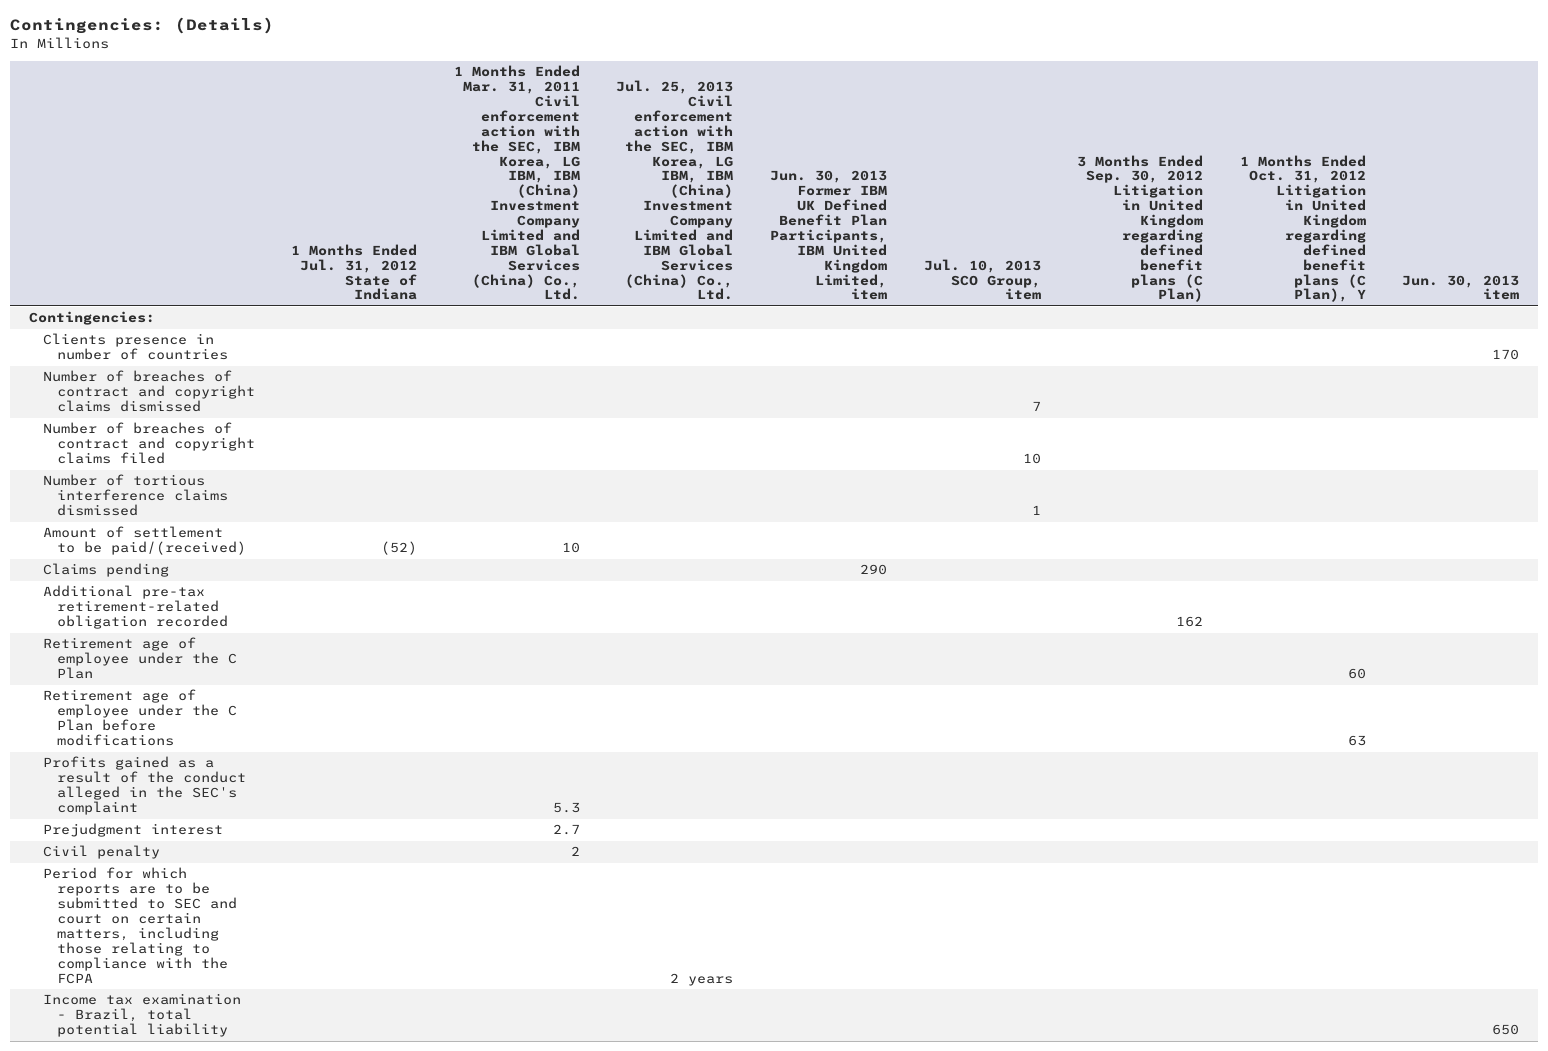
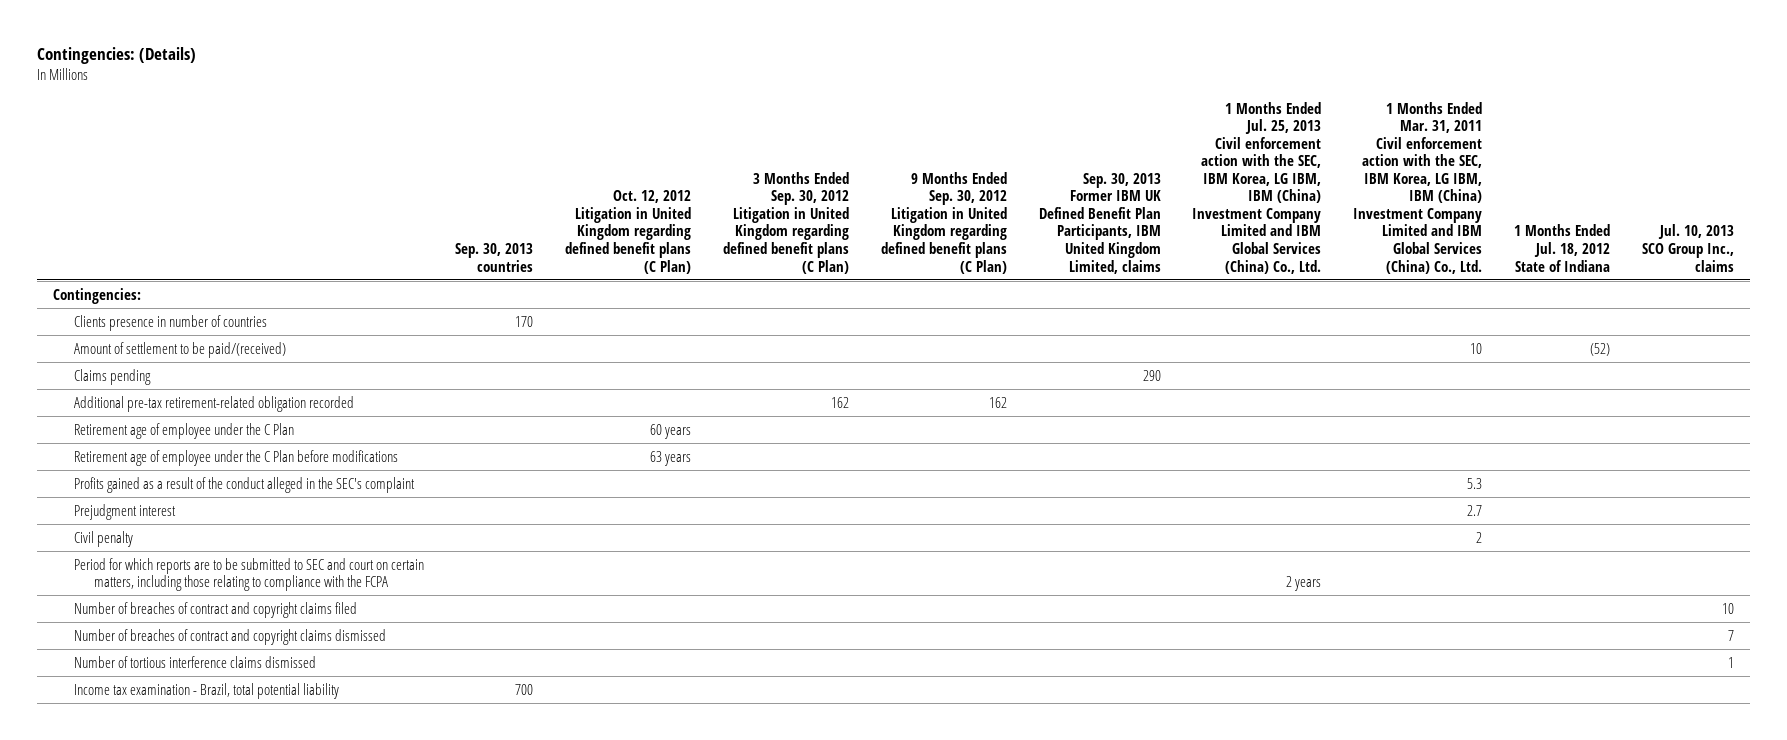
- | 1 Months Ended Jul. 31, 2012 State of Indiana | 1 Months Ended Mar. 31, 2011 Civil enforcement action with the SEC, IBM Korea, LG IBM, IBM (China) Investment Company Limited and IBM Global Services (China) Co., Ltd. | Jul. 25, 2013 Civil enforcement action with the SEC, IBM Korea, LG IBM, IBM (China) Investment Company Limited and IBM Global Services (China) Co., Ltd. | Jun. 30, 2013 Former IBM UK Defined Benefit Plan Participants, IBM United Kingdom Limited, item | Jul. 10, 2013 SCO Group, item | 3 Months Ended Sep. 30, 2012 Litigation in United Kingdom regarding defined benefit plans (C Plan) | 1 Months Ended Oct. 31, 2012 Litigation in United Kingdom regarding defined benefit plans (C Plan), Y | Jun. 30, 2013 item
+ | Sep. 30, 2013 countries | Oct. 12, 2012 Litigation in United Kingdom regarding defined benefit plans (C Plan) | 3 Months Ended Sep. 30, 2012 Litigation in United Kingdom regarding defined benefit plans (C Plan) | 9 Months Ended Sep. 30, 2012 Litigation in United Kingdom regarding defined benefit plans (C Plan) | Sep. 30, 2013 Former IBM UK Defined Benefit Plan Participants, IBM United Kingdom Limited, claims | 1 Months Ended Jul. 25, 2013 Civil enforcement action with the SEC, IBM Korea, LG IBM, IBM (China) Investment Company Limited and IBM Global Services (China) Co., Ltd. | 1 Months Ended Mar. 31, 2011 Civil enforcement action with the SEC, IBM Korea, LG IBM, IBM (China) Investment Company Limited and IBM Global Services (China) Co., Ltd. | 1 Months Ended Jul. 18, 2012 State of Indiana | Jul. 10, 2013 SCO Group Inc., claims
moved down: Number of breaches of contract and copyright claims filed | | | | | | | | | 10
moved down: Number of breaches of contract and copyright claims dismissed | | | | | | | | | 7
moved down: Number of tortious interference claims dismissed | | | | | | | | | 1

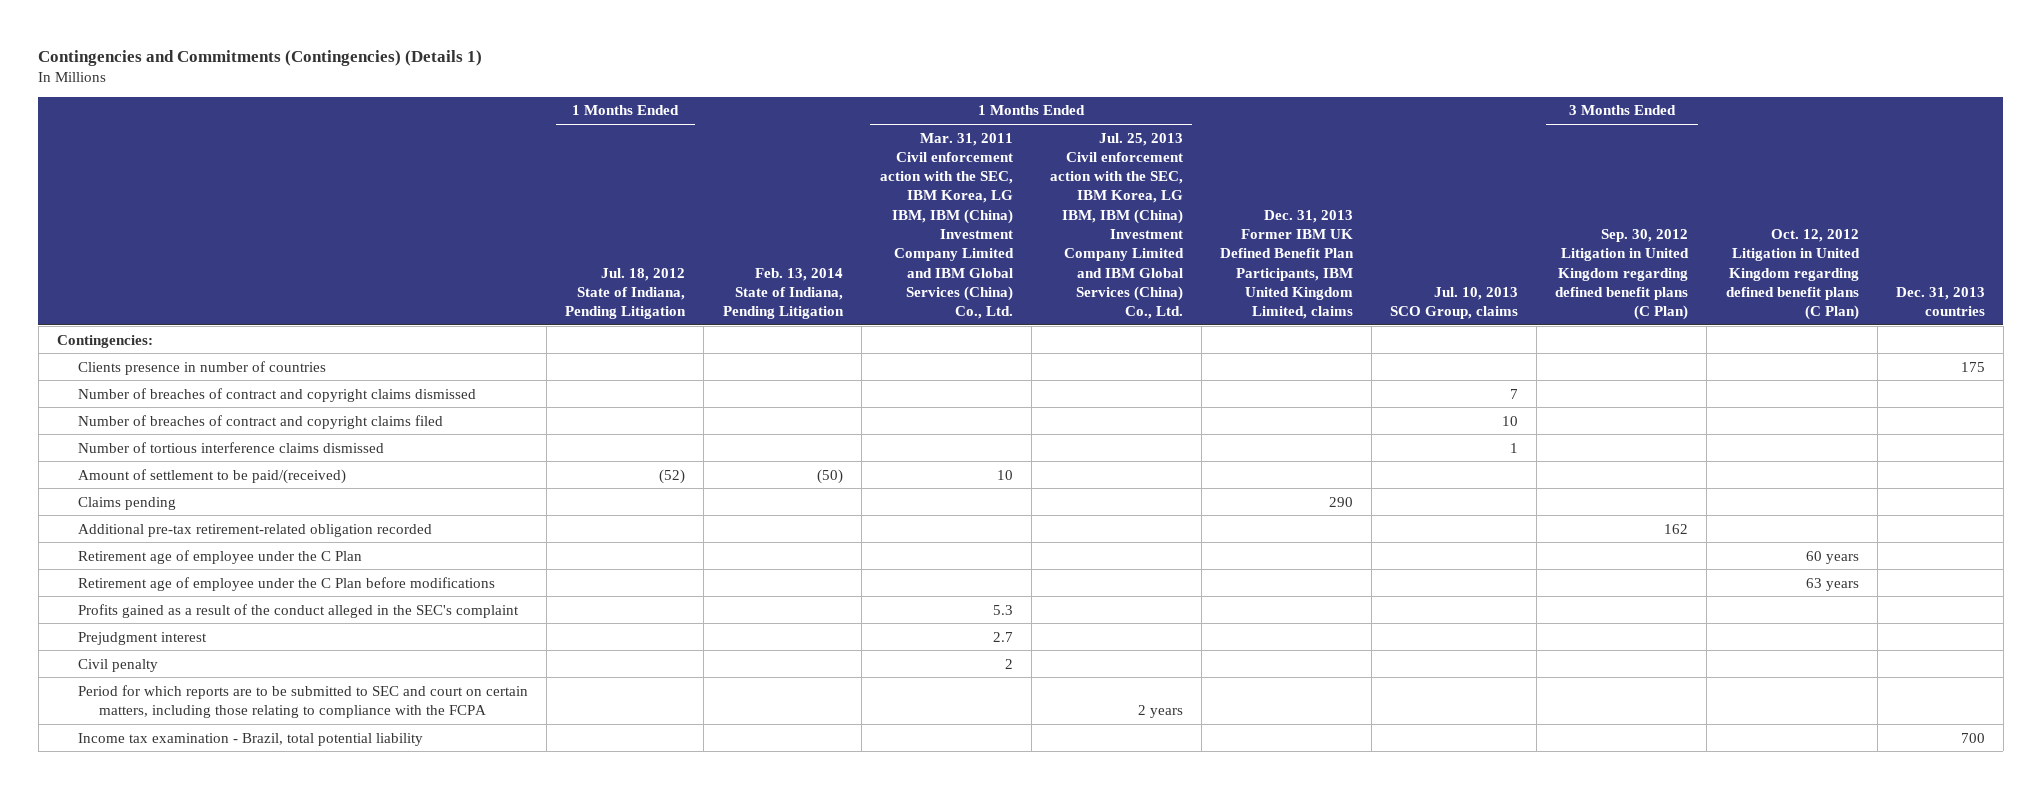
- Contingencies: (Details)
+ Contingencies and Commitments (Contingencies) (Details 1)
- | Sep. 30, 2013 countries | Oct. 12, 2012 Litigation in United Kingdom regarding defined benefit plans (C Plan) | 3 Months Ended Sep. 30, 2012 Litigation in United Kingdom regarding defined benefit plans (C Plan) | 9 Months Ended Sep. 30, 2012 Litigation in United Kingdom regarding defined benefit plans (C Plan) | Sep. 30, 2013 Former IBM UK Defined Benefit Plan Participants, IBM United Kingdom Limited, claims | 1 Months Ended Jul. 25, 2013 Civil enforcement action with the SEC, IBM Korea, LG IBM, IBM (China) Investment Company Limited and IBM Global Services (China) Co., Ltd. | 1 Months Ended Mar. 31, 2011 Civil enforcement action with the SEC, IBM Korea, LG IBM, IBM (China) Investment Company Limited and IBM Global Services (China) Co., Ltd. | 1 Months Ended Jul. 18, 2012 State of Indiana | Jul. 10, 2013 SCO Group Inc., claims
+ | 1 Months Ended Jul. 18, 2012 State of Indiana, Pending Litigation | Feb. 13, 2014 State of Indiana, Pending Litigation | 1 Months Ended Mar. 31, 2011 Civil enforcement action with the SEC, IBM Korea, LG IBM, IBM (China) Investment Company Limited and IBM Global Services (China) Co., Ltd. | 1 Months Ended Jul. 25, 2013 Civil enforcement action with the SEC, IBM Korea, LG IBM, IBM (China) Investment Company Limited and IBM Global Services (China) Co., Ltd. | Dec. 31, 2013 Former IBM UK Defined Benefit Plan Participants, IBM United Kingdom Limited, claims | Jul. 10, 2013 SCO Group, claims | 3 Months Ended Sep. 30, 2012 Litigation in United Kingdom regarding defined benefit plans (C Plan) | Oct. 12, 2012 Litigation in United Kingdom regarding defined benefit plans (C Plan) | Dec. 31, 2013 countries
moved up: Number of breaches of contract and copyright claims dismissed | | | | | | 7 | | |
moved up: Number of breaches of contract and copyright claims filed | | | | | | 10 | | |
moved up: Number of tortious interference claims dismissed | | | | | | 1 | | |

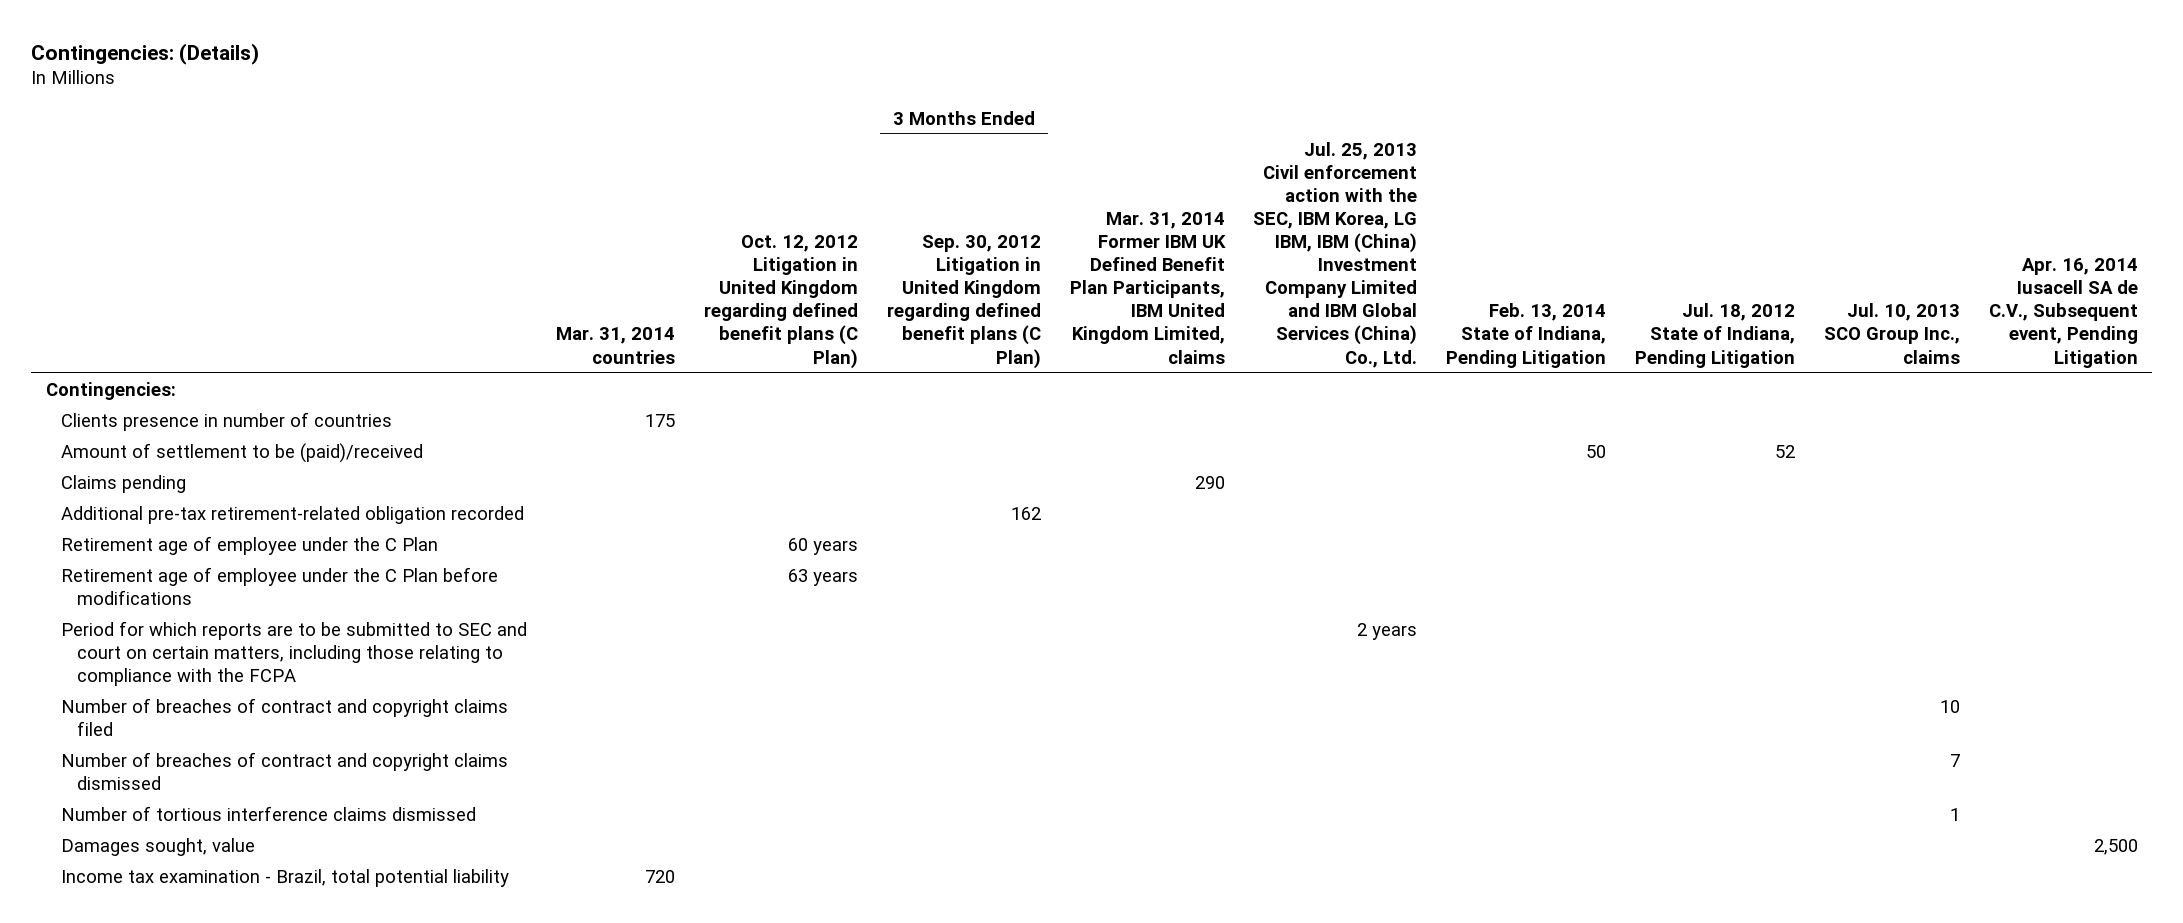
- Contingencies and Commitments (Contingencies) (Details 1)
+ Contingencies: (Details)
- | 1 Months Ended Jul. 18, 2012 State of Indiana, Pending Litigation | Feb. 13, 2014 State of Indiana, Pending Litigation | 1 Months Ended Mar. 31, 2011 Civil enforcement action with the SEC, IBM Korea, LG IBM, IBM (China) Investment Company Limited and IBM Global Services (China) Co., Ltd. | 1 Months Ended Jul. 25, 2013 Civil enforcement action with the SEC, IBM Korea, LG IBM, IBM (China) Investment Company Limited and IBM Global Services (China) Co., Ltd. | Dec. 31, 2013 Former IBM UK Defined Benefit Plan Participants, IBM United Kingdom Limited, claims | Jul. 10, 2013 SCO Group, claims | 3 Months Ended Sep. 30, 2012 Litigation in United Kingdom regarding defined benefit plans (C Plan) | Oct. 12, 2012 Litigation in United Kingdom regarding defined benefit plans (C Plan) | Dec. 31, 2013 countries
+ | Mar. 31, 2014 countries | Oct. 12, 2012 Litigation in United Kingdom regarding defined benefit plans (C Plan) | 3 Months Ended Sep. 30, 2012 Litigation in United Kingdom regarding defined benefit plans (C Plan) | Mar. 31, 2014 Former IBM UK Defined Benefit Plan Participants, IBM United Kingdom Limited, claims | Jul. 25, 2013 Civil enforcement action with the SEC, IBM Korea, LG IBM, IBM (China) Investment Company Limited and IBM Global Services (China) Co., Ltd. | Feb. 13, 2014 State of Indiana, Pending Litigation | Jul. 18, 2012 State of Indiana, Pending Litigation | Jul. 10, 2013 SCO Group Inc., claims | Apr. 16, 2014 Iusacell SA de C.V., Subsequent event, Pending Litigation
- Amount of settlement to be paid/(received) | (52) | (50) | 10 | | | | | |
+ Amount of settlement to be (paid)/received | | | | | | 50 | 52 | |
- Profits gained as a result of the conduct alleged in the SEC's complaint | | | 5.3 | | | | | |
- Prejudgment interest | | | 2.7 | | | | | |
- Civil penalty | | | 2 | | | | | |
moved down: Number of breaches of contract and copyright claims filed | | | | | | | | 10 |
moved down: Number of breaches of contract and copyright claims dismissed | | | | | | | | 7 |
moved down: Number of tortious interference claims dismissed | | | | | | | | 1 |
+ Damages sought, value | | | | | | | | | 2,500

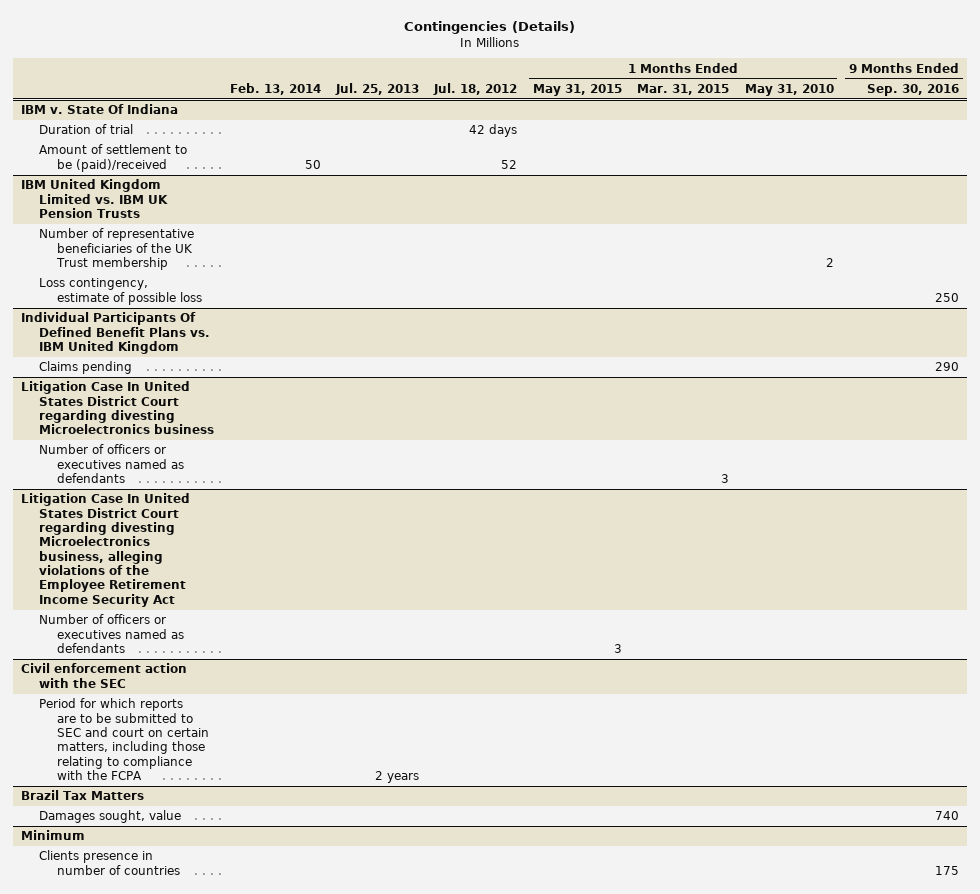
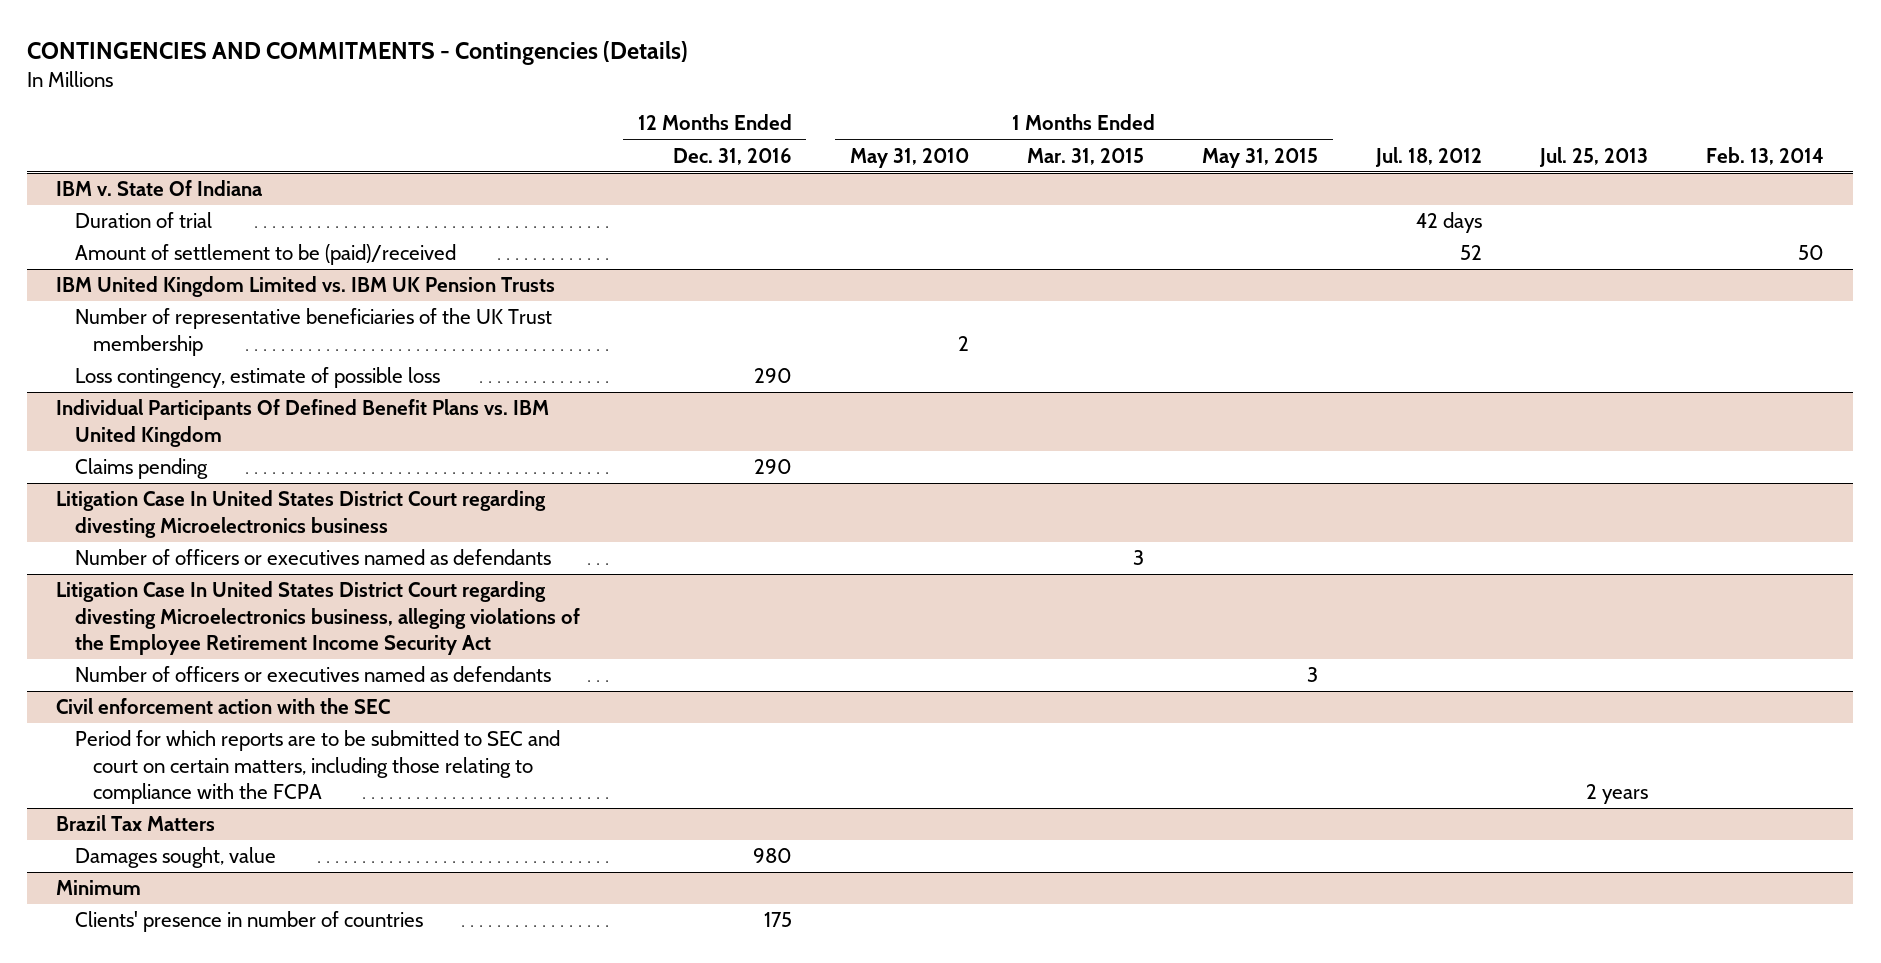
- Contingencies (Details)
+ CONTINGENCIES AND COMMITMENTS - Contingencies (Details)
- | Feb. 13, 2014 | Jul. 25, 2013 | Jul. 18, 2012 | 1 Months Ended May 31, 2015 | 1 Months Ended Mar. 31, 2015 | 1 Months Ended May 31, 2010 | 9 Months Ended Sep. 30, 2016
+ | 12 Months Ended Dec. 31, 2016 | 1 Months Ended May 31, 2010 | 1 Months Ended Mar. 31, 2015 | 1 Months Ended May 31, 2015 | Jul. 18, 2012 | Jul. 25, 2013 | Feb. 13, 2014
@ Minimum
- Clients presence in number of countries | | | | | | | 175
+ Clients' presence in number of countries | 175 | | | | | |

